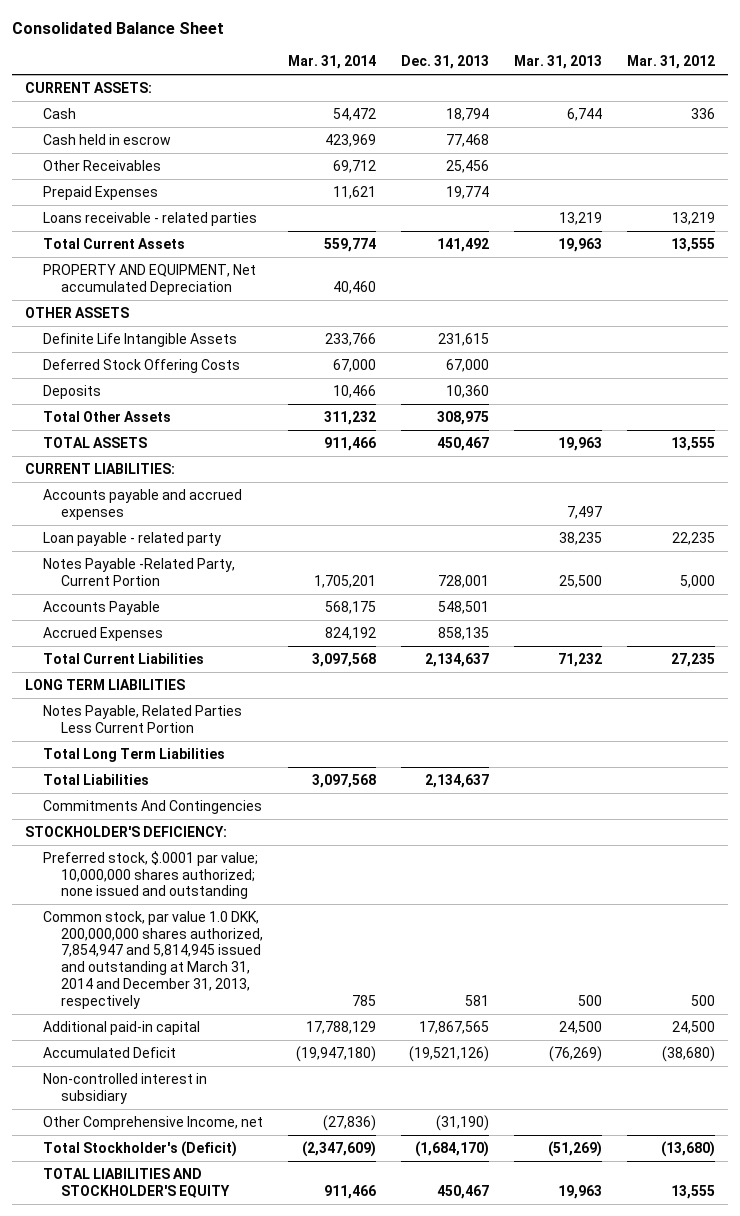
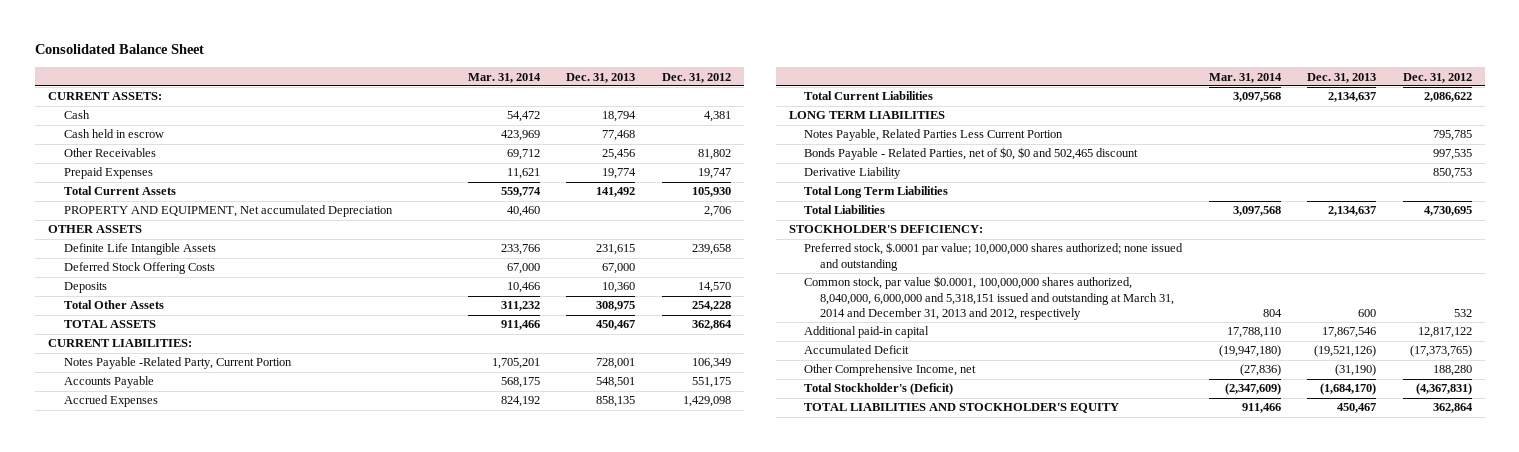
- | Mar. 31, 2014 | Dec. 31, 2013 | Mar. 31, 2013 | Mar. 31, 2012
+ | Mar. 31, 2014 | Dec. 31, 2013 | Dec. 31, 2012
- Loans receivable - related parties | | | 13,219 | 13,219
- Accounts payable and accrued expenses | | | 7,497 |
- Loan payable - related party | | | 38,235 | 22,235
+ Bonds Payable - Related Parties, net of $0, $0 and 502,465 discount | | | 997,535
+ Derivative Liability | | | 850,753
- Commitments And Contingencies
- Common stock, par value 1.0 DKK, 200,000,000 shares authorized, 7,854,947 and 5,814,945 issued and outstanding at March 31, 2014 and December 31, 2013, respectively | 785 | 581 | 500 | 500
- Additional paid-in capital | 17,788,129 | 17,867,565 | 24,500 | 24,500
+ Common stock, par value $0.0001, 100,000,000 shares authorized, 8,040,000, 6,000,000 and 5,318,151 issued and outstanding at March 31, 2014 and December 31, 2013 and 2012, respectively | 804 | 600 | 532
+ Additional paid-in capital | 17,788,110 | 17,867,546 | 12,817,122
- Non-controlled interest in subsidiary

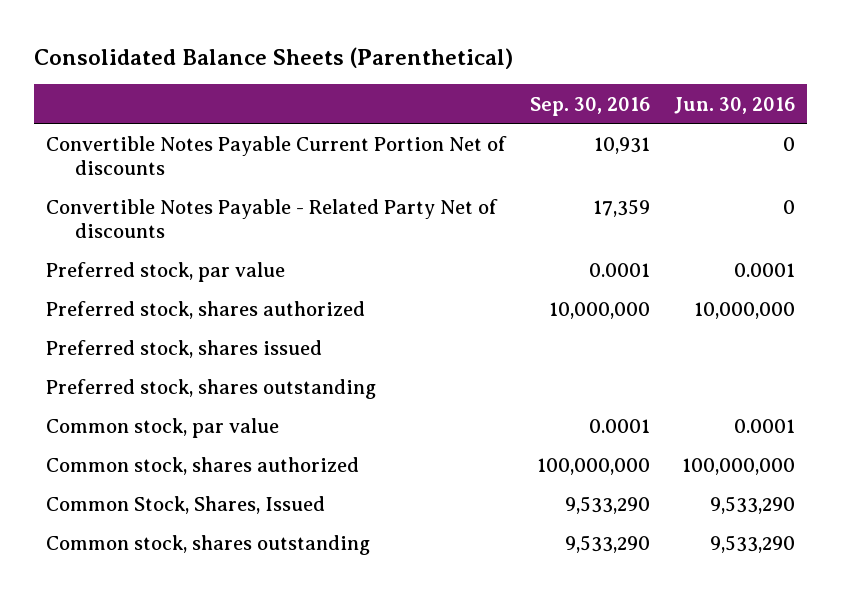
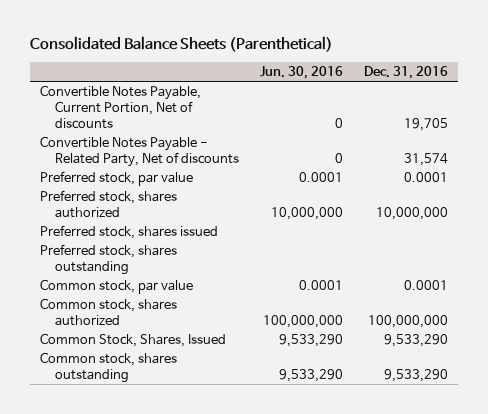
- | Sep. 30, 2016 | Jun. 30, 2016
+ | Jun. 30, 2016 | Dec. 31, 2016
- Convertible Notes Payable Current Portion Net of discounts | 10,931 | 0
- Convertible Notes Payable - Related Party Net of discounts | 17,359 | 0
+ Convertible Notes Payable, Current Portion, Net of discounts | 0 | 19,705
+ Convertible Notes Payable - Related Party, Net of discounts | 0 | 31,574

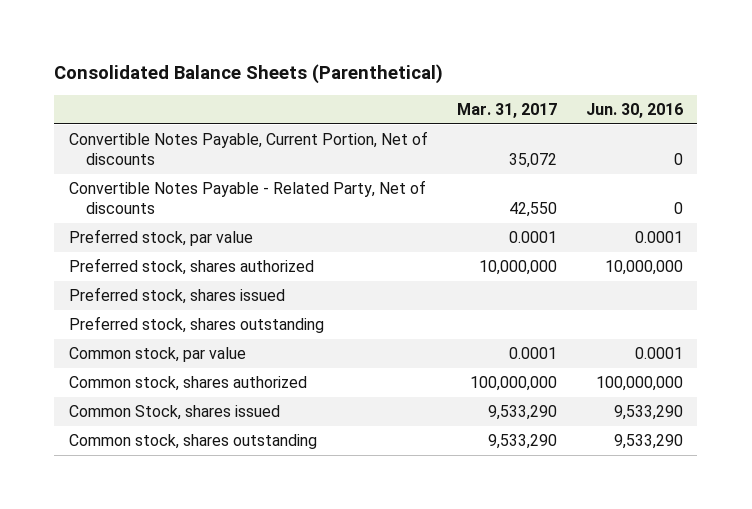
- | Jun. 30, 2016 | Dec. 31, 2016
+ | Mar. 31, 2017 | Jun. 30, 2016
- Common Stock, Shares, Issued | 9,533,290 | 9,533,290
+ Common Stock, shares issued | 9,533,290 | 9,533,290

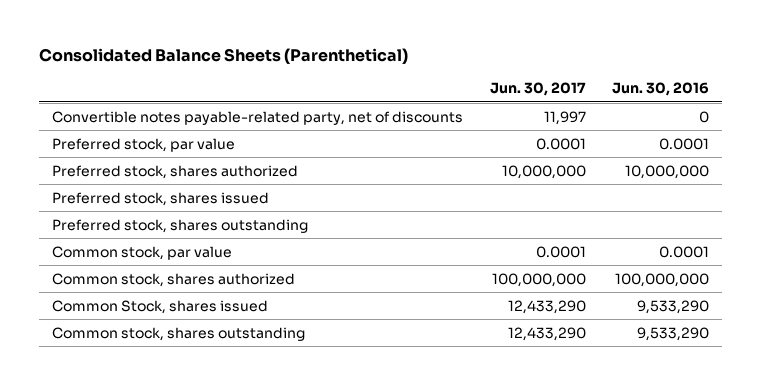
- | Mar. 31, 2017 | Jun. 30, 2016
+ | Jun. 30, 2017 | Jun. 30, 2016
- Convertible Notes Payable, Current Portion, Net of discounts | 35,072 | 0
- Convertible Notes Payable - Related Party, Net of discounts | 42,550 | 0
+ Convertible notes payable-related party, net of discounts | 11,997 | 0

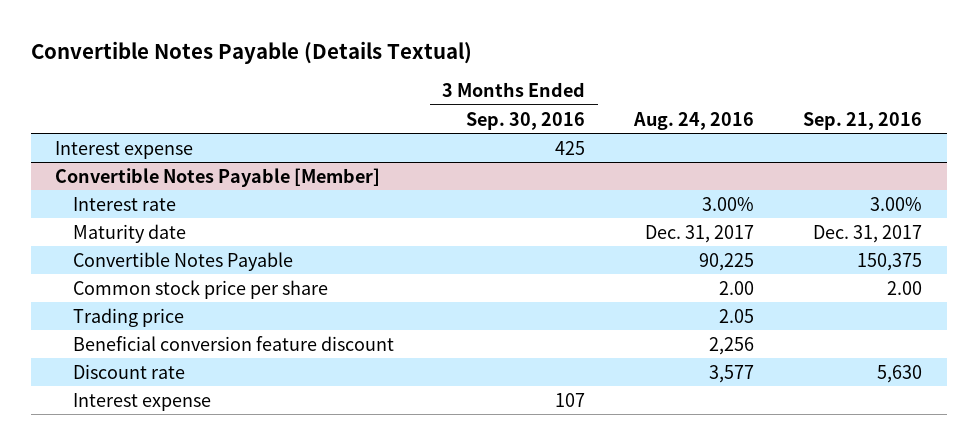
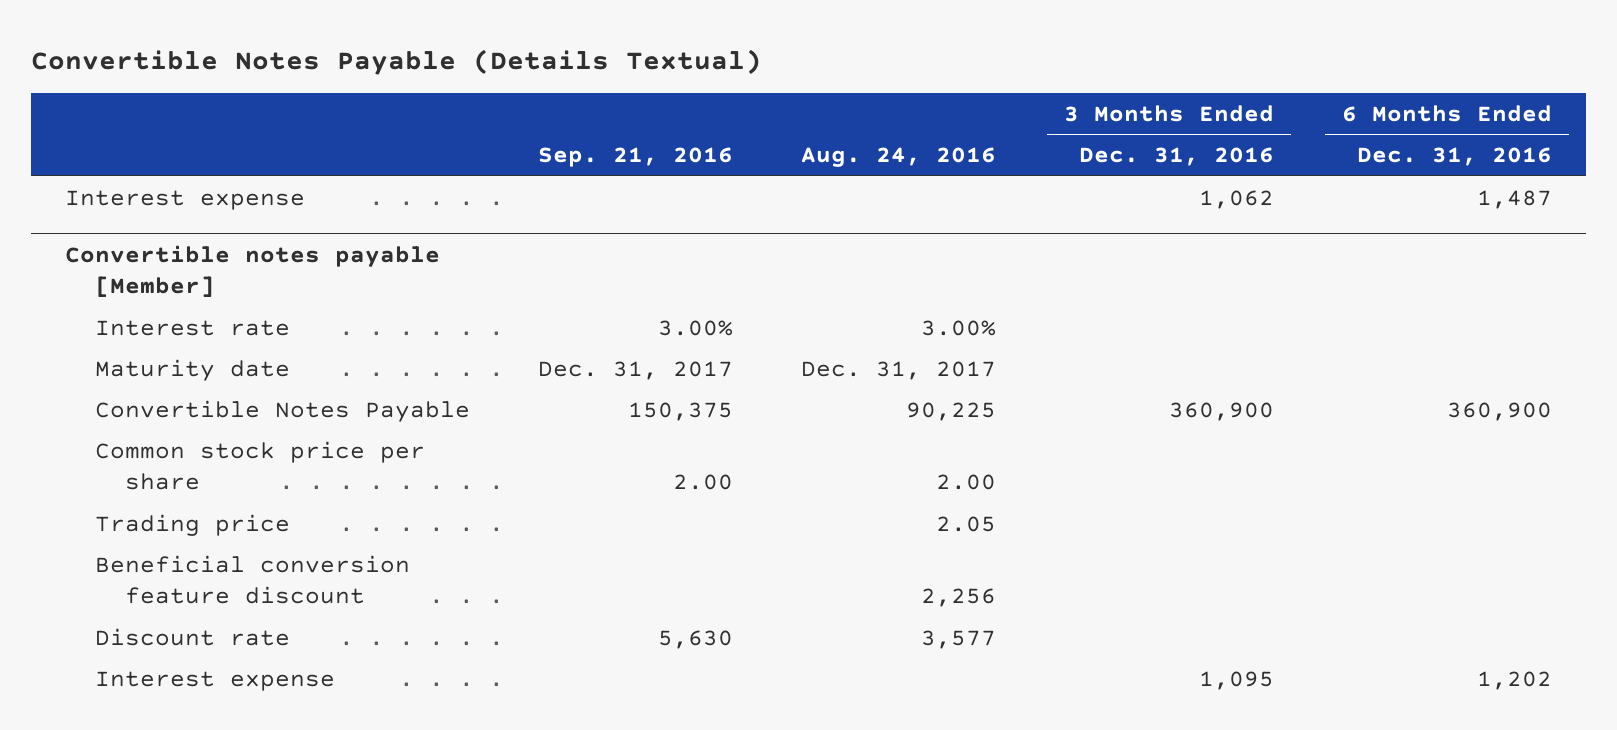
- | 3 Months Ended Sep. 30, 2016 | Aug. 24, 2016 | Sep. 21, 2016
+ | Sep. 21, 2016 | Aug. 24, 2016 | 3 Months Ended Dec. 31, 2016 | 6 Months Ended Dec. 31, 2016
- Convertible Notes Payable [Member]
+ Convertible notes payable [Member]

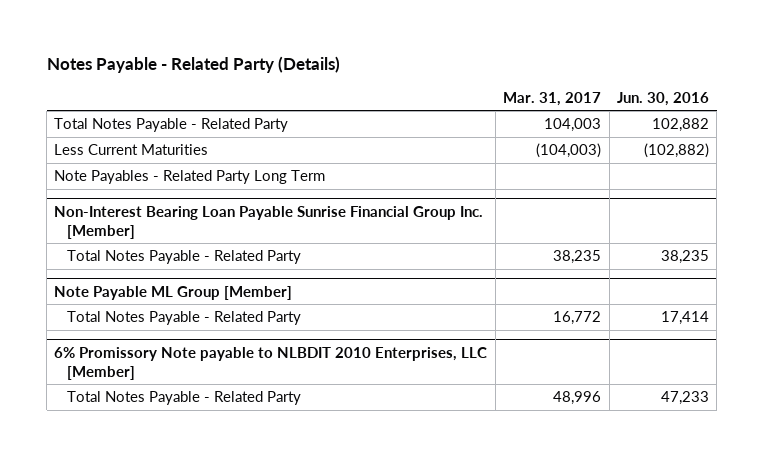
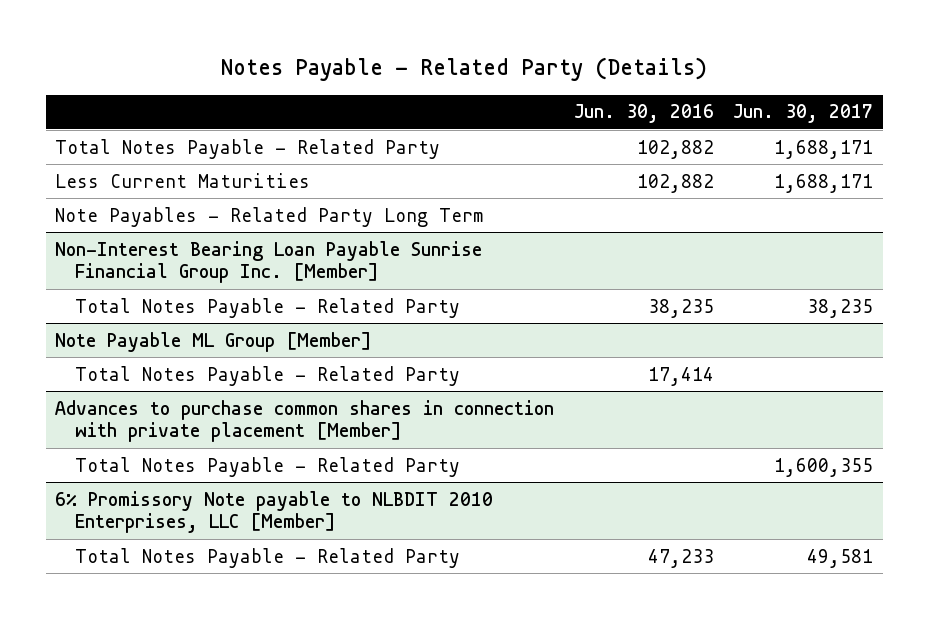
- | Mar. 31, 2017 | Jun. 30, 2016
+ | Jun. 30, 2016 | Jun. 30, 2017
- Less Current Maturities | (104,003) | (102,882)
+ Less Current Maturities | 102,882 | 1,688,171
+ Advances to purchase common shares in connection with private placement [Member]
+ Total Notes Payable - Related Party | | 1,600,355

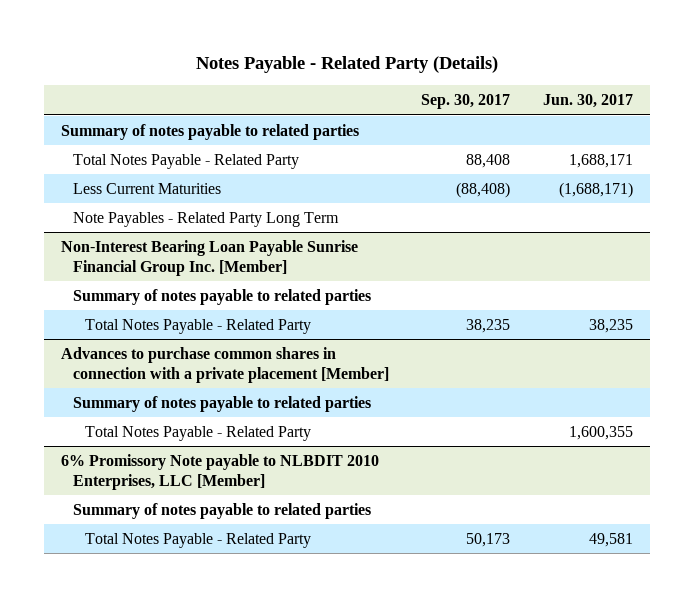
- | Jun. 30, 2016 | Jun. 30, 2017
+ | Sep. 30, 2017 | Jun. 30, 2017
+ Summary of notes payable to related parties
- Less Current Maturities | 102,882 | 1,688,171
+ Less Current Maturities | (88,408) | (1,688,171)
@ Non-Interest Bearing Loan Payable Sunrise Financial Group Inc. [Member]
+ Summary of notes payable to related parties
- Note Payable ML Group [Member]
- Total Notes Payable - Related Party | 17,414 |
- Advances to purchase common shares in connection with private placement [Member]
+ Advances to purchase common shares in connection with a private placement [Member]
+ Summary of notes payable to related parties
@ 6% Promissory Note payable to NLBDIT 2010 Enterprises, LLC [Member]
+ Summary of notes payable to related parties

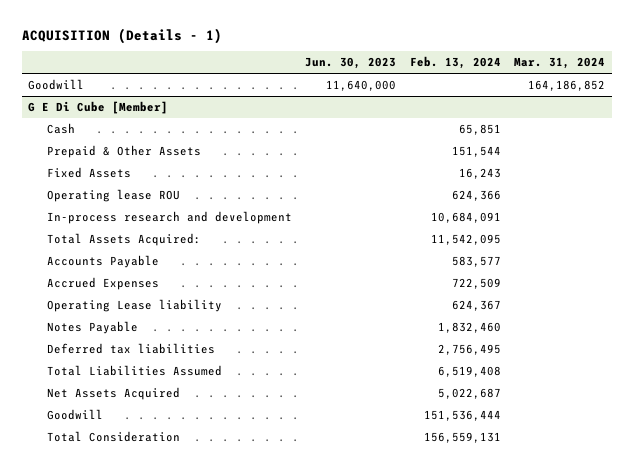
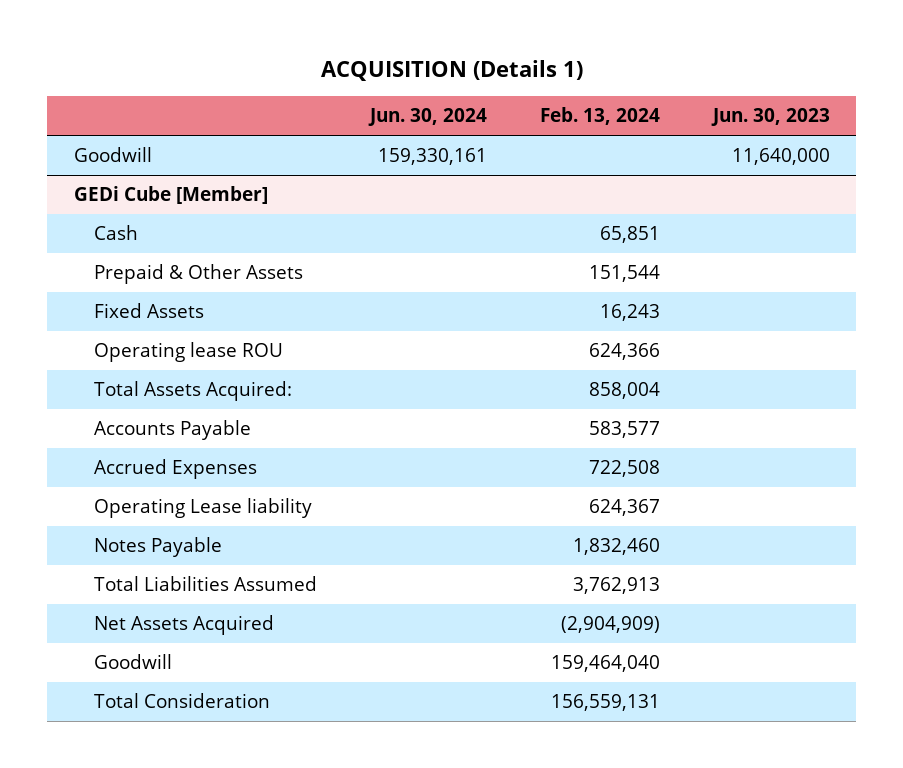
- ACQUISITION (Details - 1)
+ ACQUISITION (Details 1)
- | Jun. 30, 2023 | Feb. 13, 2024 | Mar. 31, 2024
+ | Jun. 30, 2024 | Feb. 13, 2024 | Jun. 30, 2023
- G E Di Cube [Member]
+ GEDi Cube [Member]
- In-process research and development | | 10,684,091 |
- Total Assets Acquired: | | 11,542,095 |
+ Total Assets Acquired: | | 858,004 |
- Accrued Expenses | | 722,509 |
+ Accrued Expenses | | 722,508 |
- Deferred tax liabilities | | 2,756,495 |
- Total Liabilities Assumed | | 6,519,408 |
- Net Assets Acquired | | 5,022,687 |
- Goodwill | | 151,536,444 |
+ Total Liabilities Assumed | | 3,762,913 |
+ Net Assets Acquired | | (2,904,909) |
+ Goodwill | | 159,464,040 |

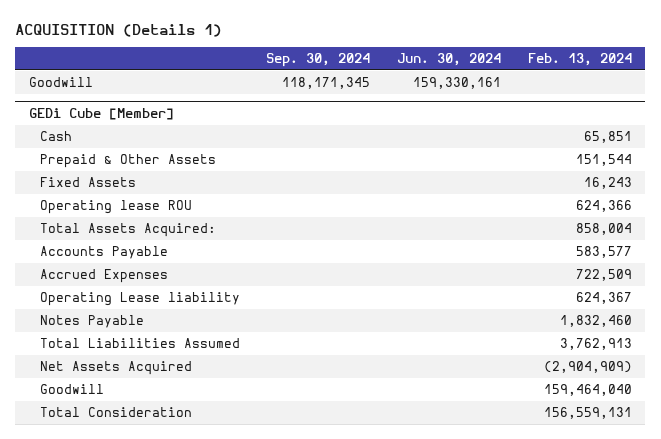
- | Jun. 30, 2024 | Feb. 13, 2024 | Jun. 30, 2023
+ | Sep. 30, 2024 | Jun. 30, 2024 | Feb. 13, 2024
@ GEDi Cube [Member]
- Accrued Expenses | | 722,508 |
+ Accrued Expenses | | | 722,509

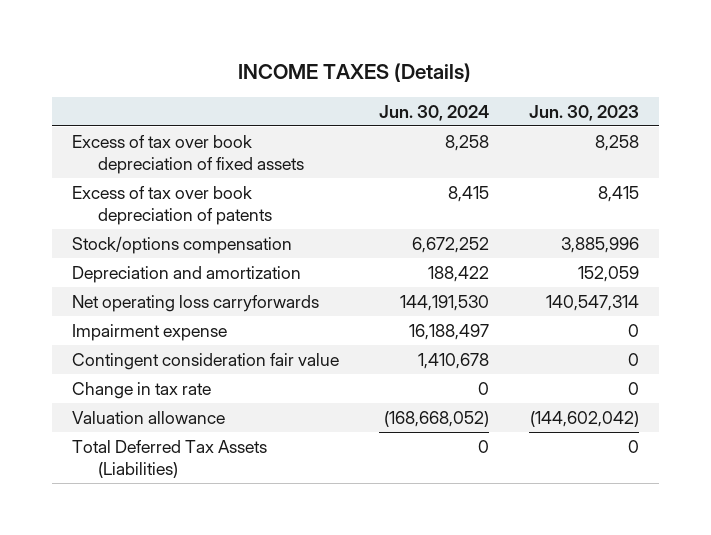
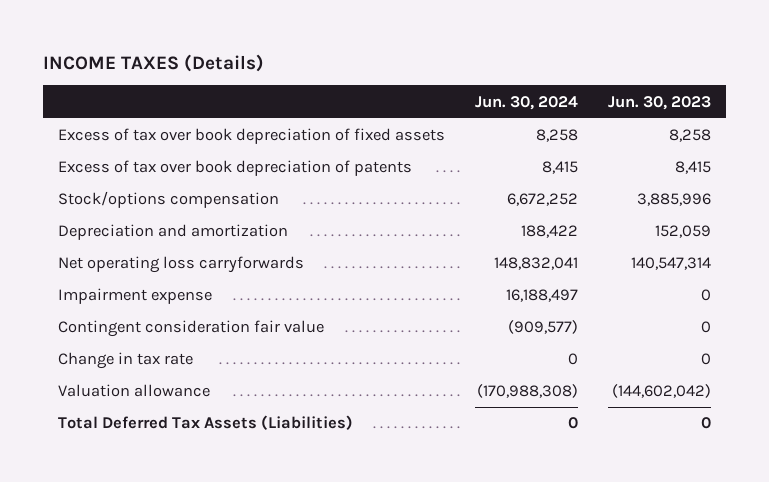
- Net operating loss carryforwards | 144,191,530 | 140,547,314
+ Net operating loss carryforwards | 148,832,041 | 140,547,314
- Contingent consideration fair value | 1,410,678 | 0
+ Contingent consideration fair value | (909,577) | 0
- Valuation allowance | (168,668,052) | (144,602,042)
+ Valuation allowance | (170,988,308) | (144,602,042)

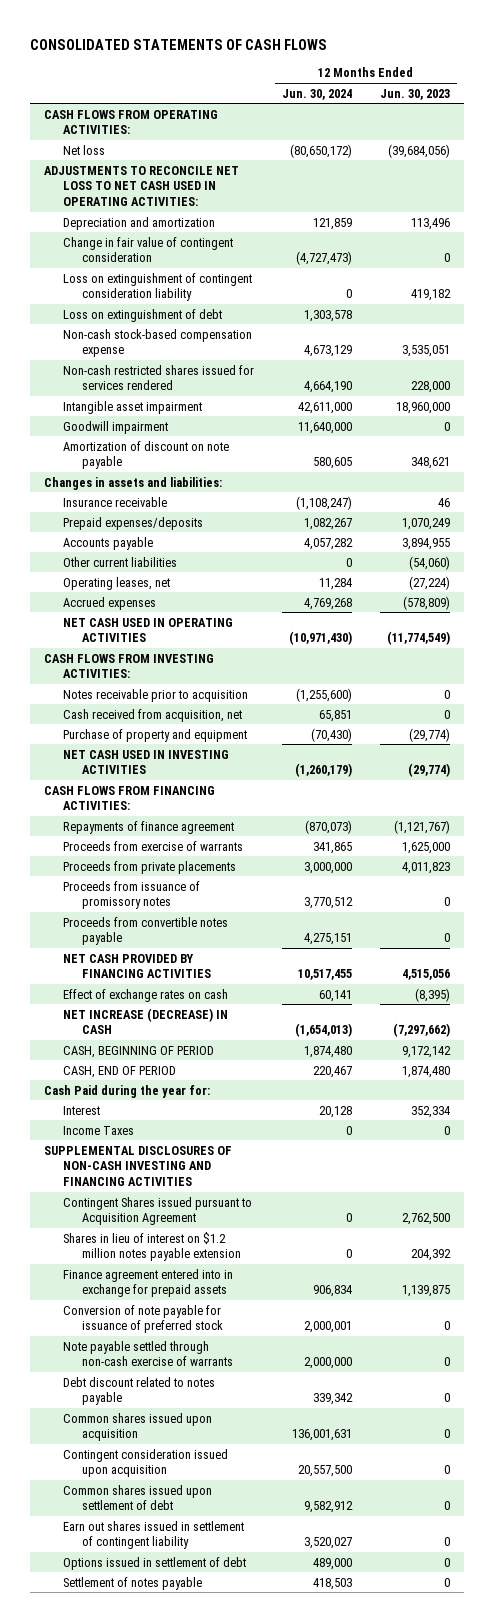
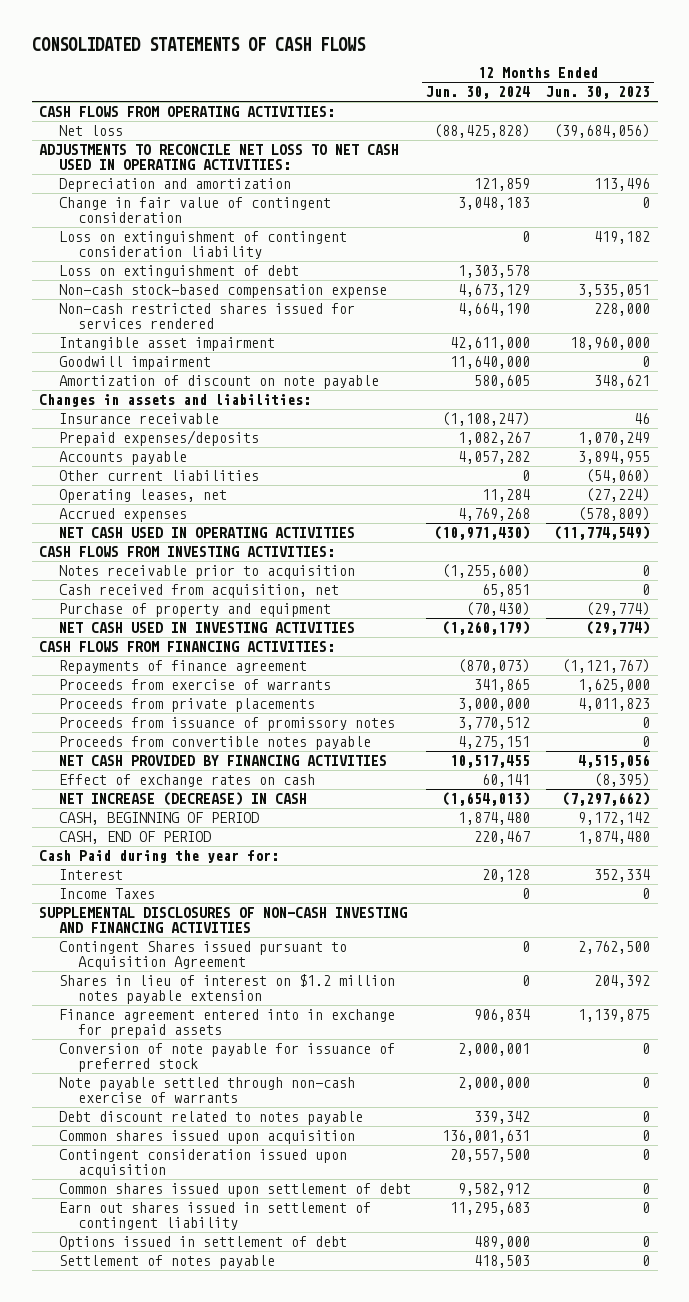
- Net loss | (80,650,172) | (39,684,056)
+ Net loss | (88,425,828) | (39,684,056)
- Change in fair value of contingent consideration | (4,727,473) | 0
+ Change in fair value of contingent consideration | 3,048,183 | 0
- Earn out shares issued in settlement of contingent liability | 3,520,027 | 0
+ Earn out shares issued in settlement of contingent liability | 11,295,683 | 0

